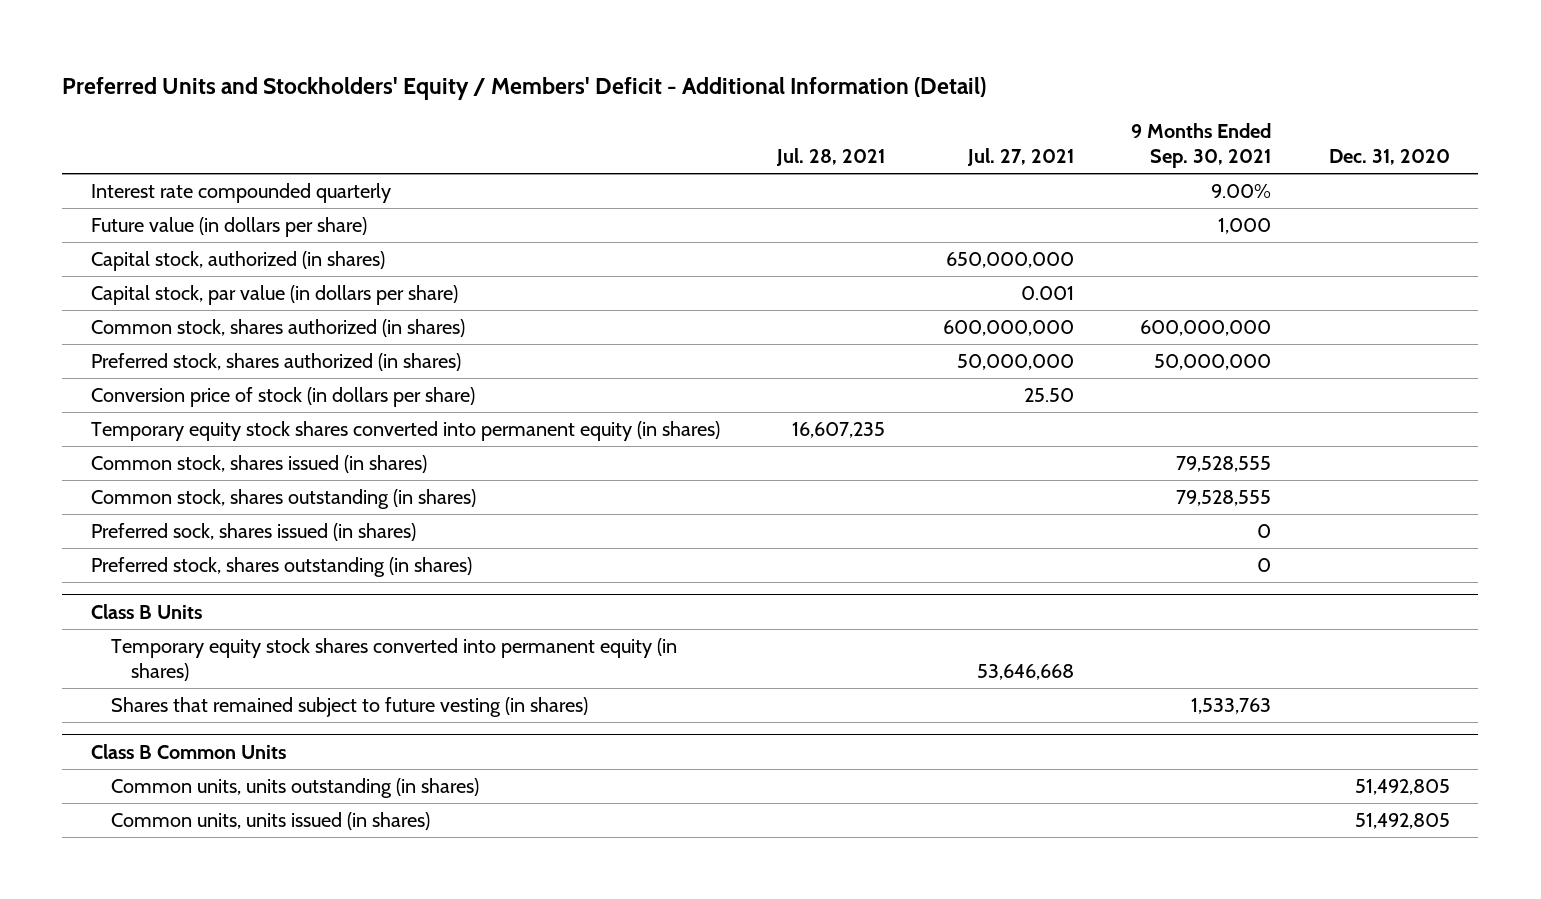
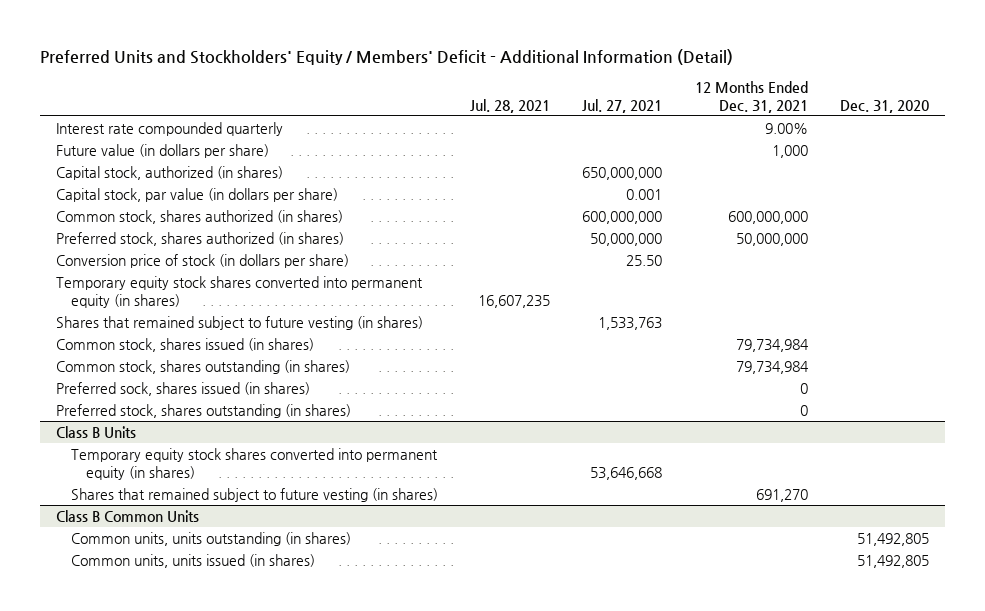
- | Jul. 28, 2021 | Jul. 27, 2021 | 9 Months Ended Sep. 30, 2021 | Dec. 31, 2020
+ | Jul. 28, 2021 | Jul. 27, 2021 | 12 Months Ended Dec. 31, 2021 | Dec. 31, 2020
+ Shares that remained subject to future vesting (in shares) | | 1,533,763 | |

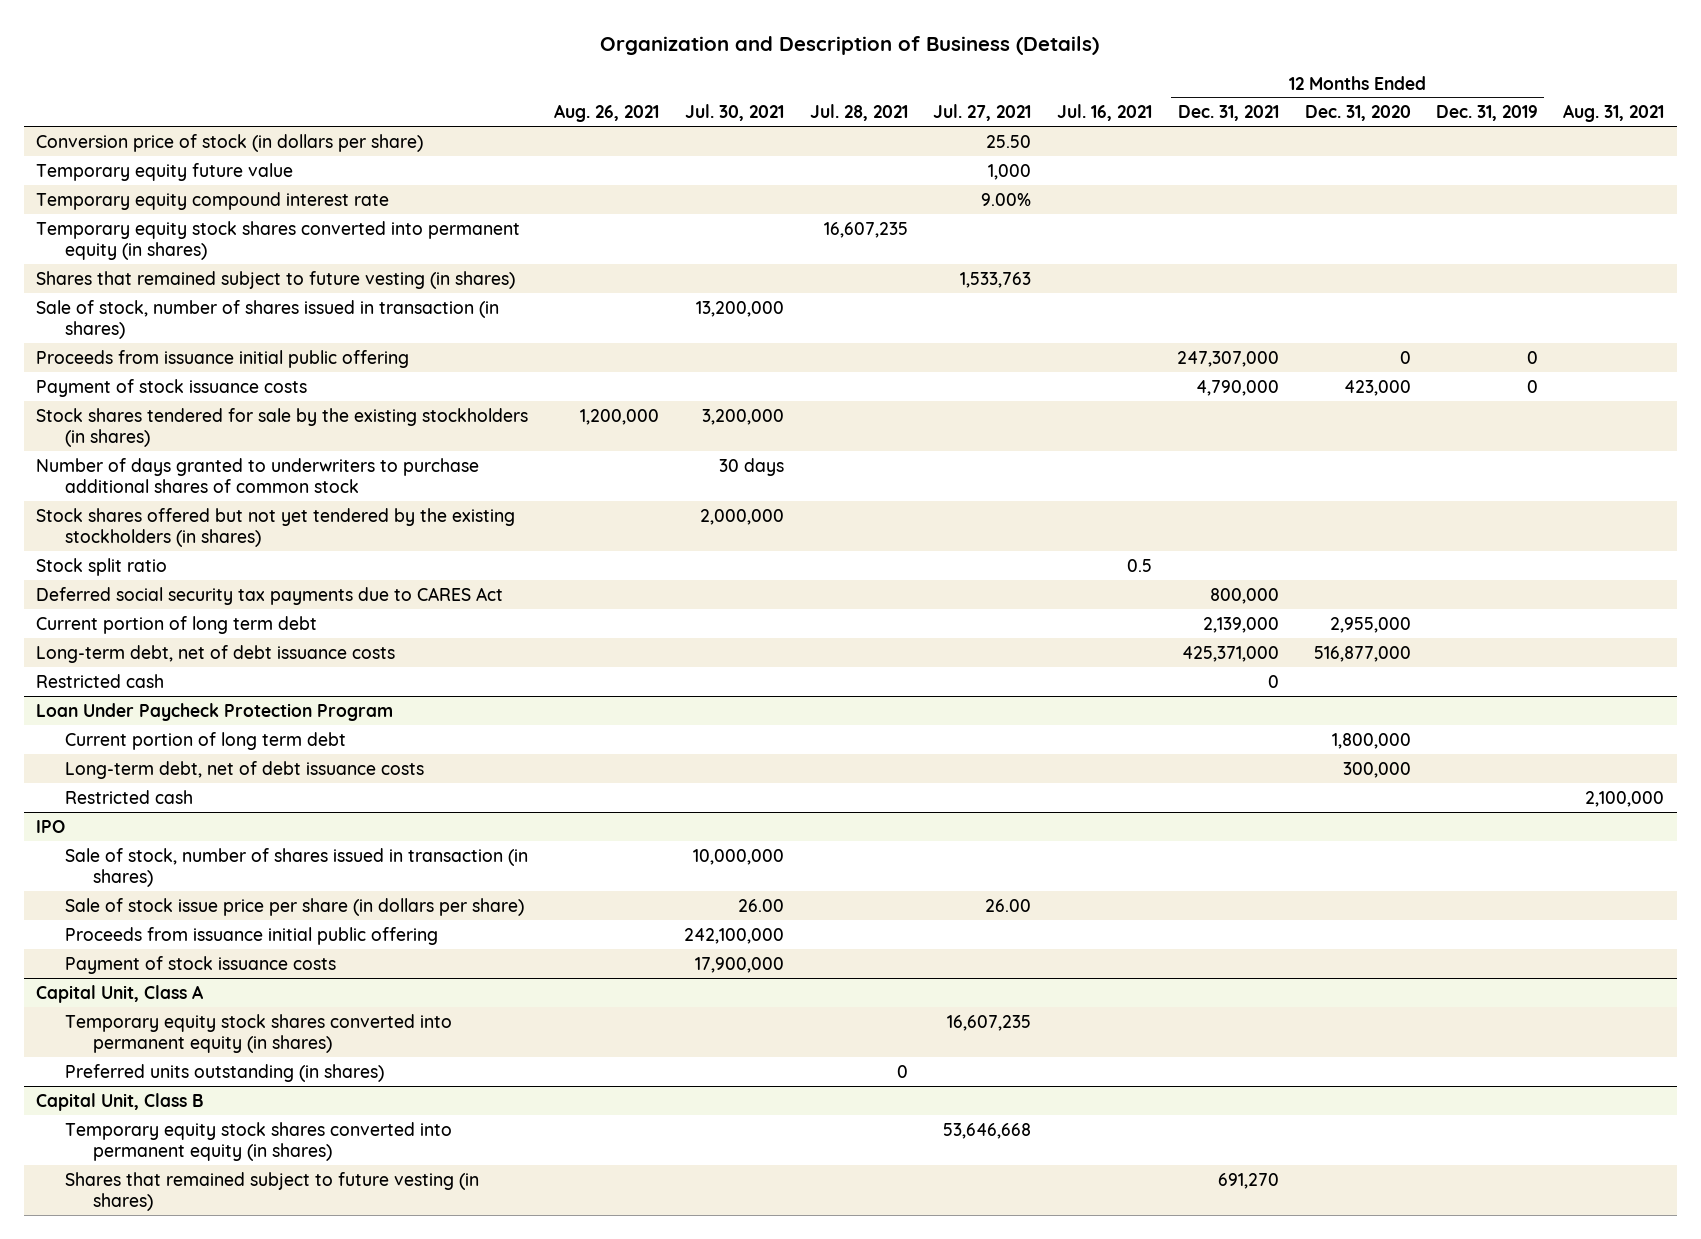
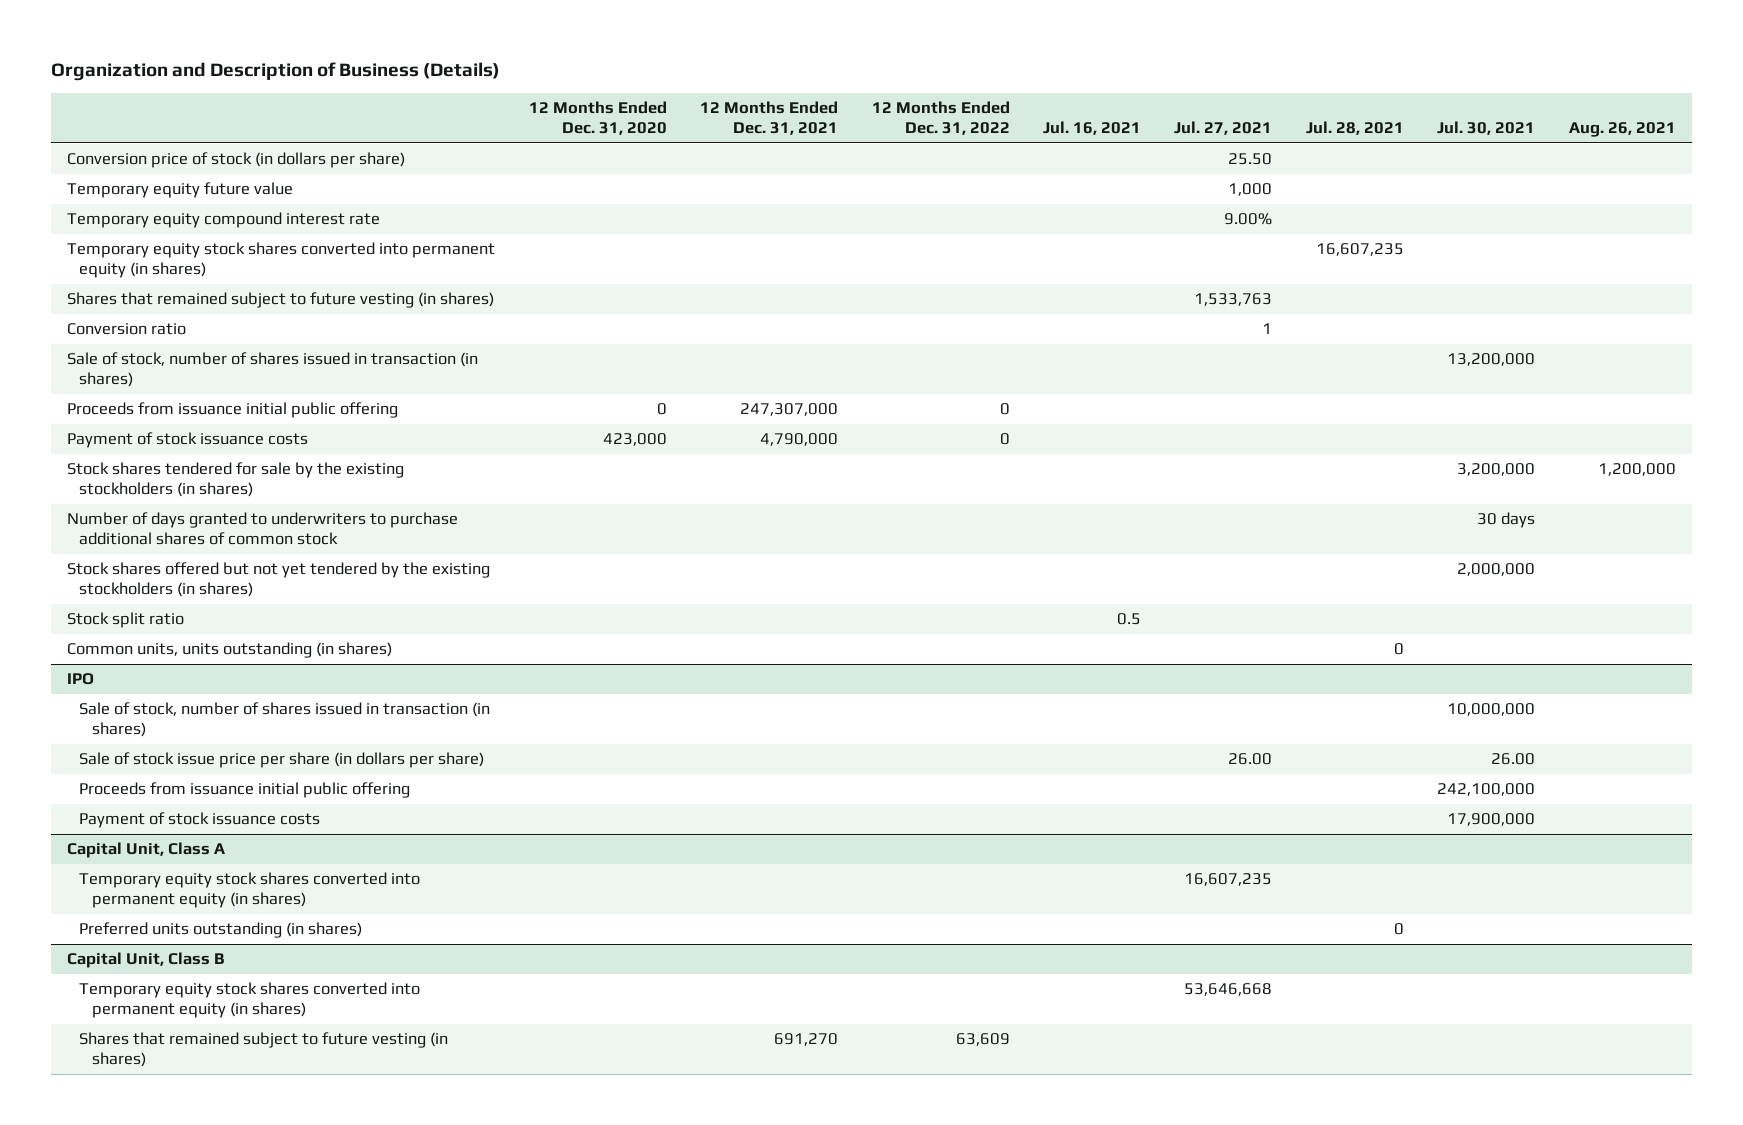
- | Aug. 26, 2021 | Jul. 30, 2021 | Jul. 28, 2021 | Jul. 27, 2021 | Jul. 16, 2021 | 12 Months Ended Dec. 31, 2021 | 12 Months Ended Dec. 31, 2020 | 12 Months Ended Dec. 31, 2019 | Aug. 31, 2021
+ | 12 Months Ended Dec. 31, 2020 | 12 Months Ended Dec. 31, 2021 | 12 Months Ended Dec. 31, 2022 | Jul. 16, 2021 | Jul. 27, 2021 | Jul. 28, 2021 | Jul. 30, 2021 | Aug. 26, 2021
+ Conversion ratio | | | | | 1 | | |
- Deferred social security tax payments due to CARES Act | | | | | | 800,000 | | |
- Current portion of long term debt | | | | | | 2,139,000 | 2,955,000 | |
- Long-term debt, net of debt issuance costs | | | | | | 425,371,000 | 516,877,000 | |
- Restricted cash | | | | | | 0 | | |
- Loan Under Paycheck Protection Program
- Current portion of long term debt | | | | | | | 1,800,000 | |
- Long-term debt, net of debt issuance costs | | | | | | | 300,000 | |
- Restricted cash | | | | | | | | | 2,100,000
+ Common units, units outstanding (in shares) | | | | | | 0 | |

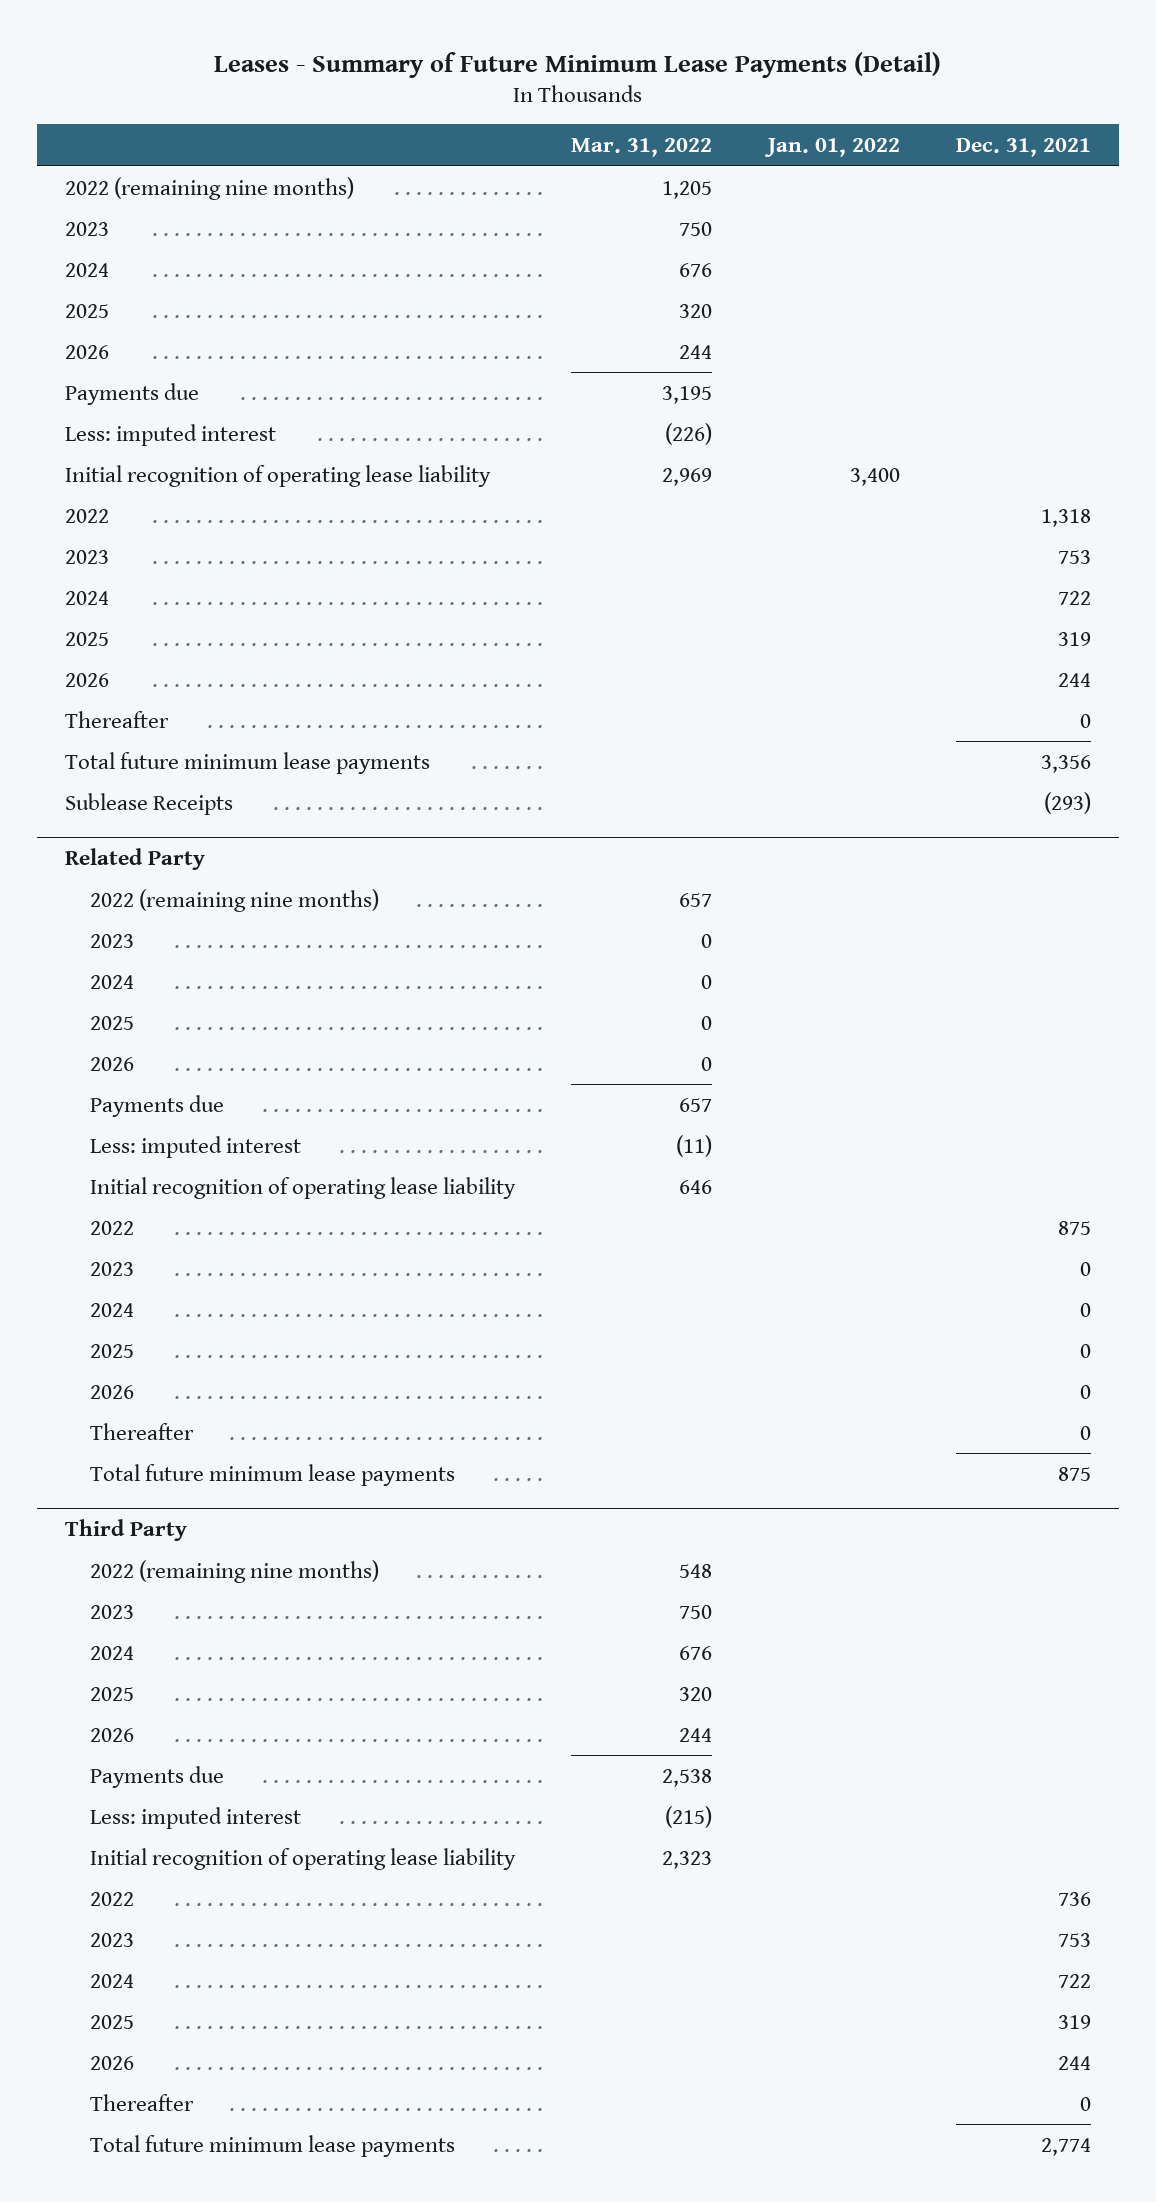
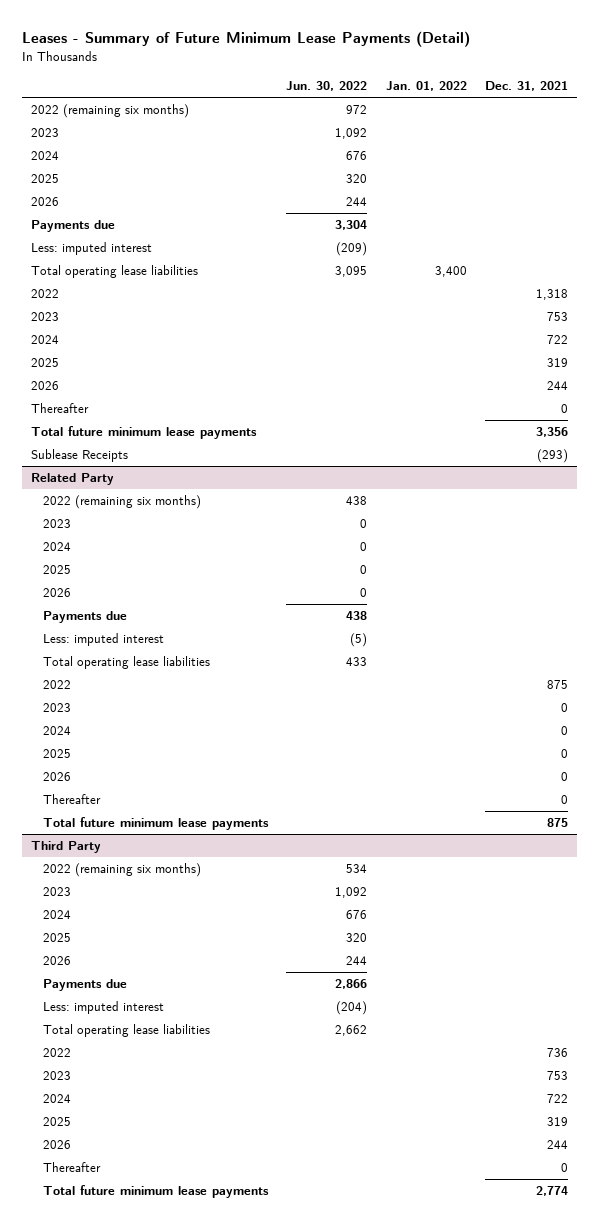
- | Mar. 31, 2022 | Jan. 01, 2022 | Dec. 31, 2021
+ | Jun. 30, 2022 | Jan. 01, 2022 | Dec. 31, 2021
- 2022 (remaining nine months) | 1,205 | |
+ 2022 (remaining six months) | 972 | |
- Initial recognition of operating lease liability | 2,969 | 3,400 |
+ Total operating lease liabilities | 3,095 | 3,400 |
@ Related Party
- 2022 (remaining nine months) | 657 | |
+ 2022 (remaining six months) | 438 | |
- Initial recognition of operating lease liability | 646 | |
+ Total operating lease liabilities | 433 | |
@ Third Party
- 2022 (remaining nine months) | 548 | |
+ 2022 (remaining six months) | 534 | |
- Initial recognition of operating lease liability | 2,323 | |
+ Total operating lease liabilities | 2,662 | |

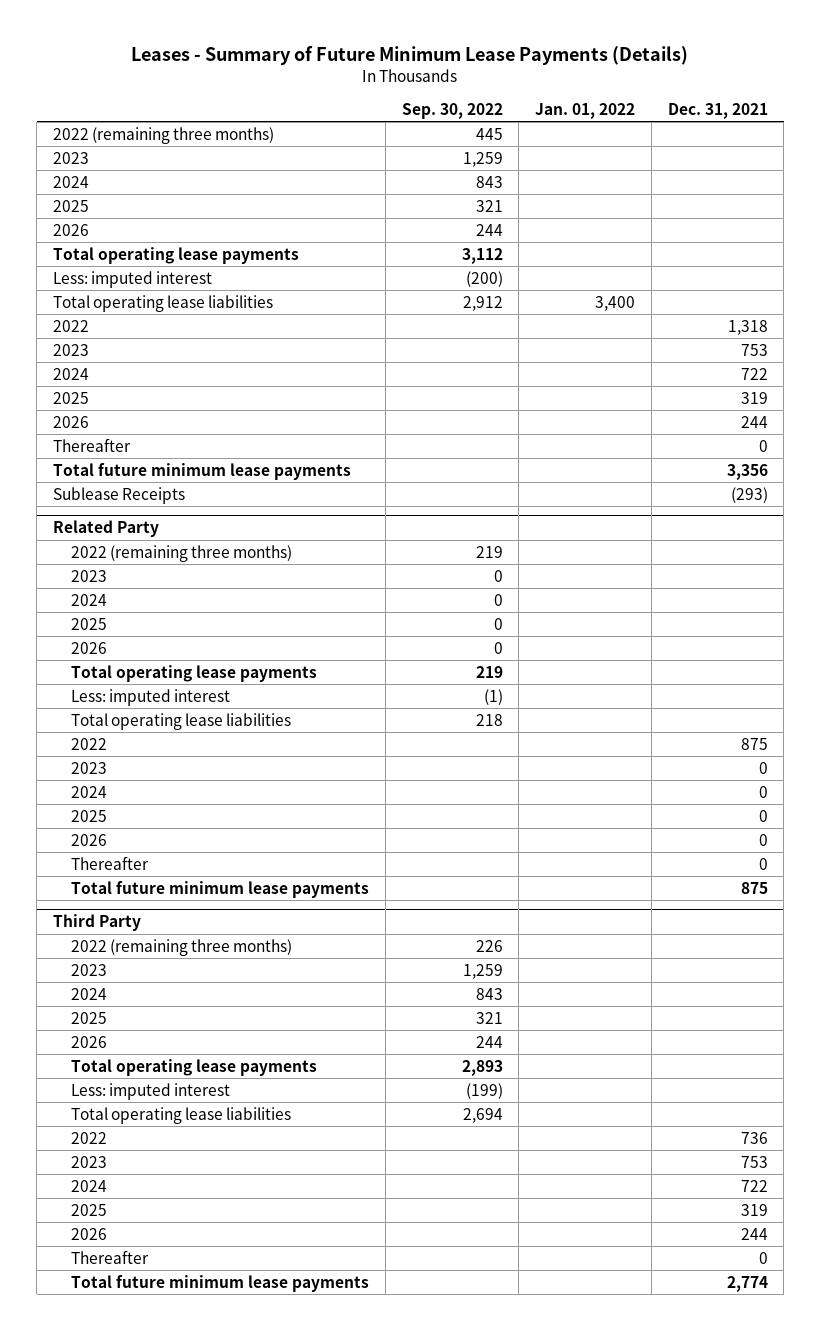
- Leases - Summary of Future Minimum Lease Payments (Detail)
+ Leases - Summary of Future Minimum Lease Payments (Details)
- | Jun. 30, 2022 | Jan. 01, 2022 | Dec. 31, 2021
+ | Sep. 30, 2022 | Jan. 01, 2022 | Dec. 31, 2021
- 2022 (remaining six months) | 972 | |
+ 2022 (remaining three months) | 445 | |
- Payments due | 3,304 | |
+ Total operating lease payments | 3,112 | |
@ Related Party
- 2022 (remaining six months) | 438 | |
+ 2022 (remaining three months) | 219 | |
- Payments due | 438 | |
+ Total operating lease payments | 219 | |
@ Third Party
- 2022 (remaining six months) | 534 | |
+ 2022 (remaining three months) | 226 | |
- Payments due | 2,866 | |
+ Total operating lease payments | 2,893 | |

